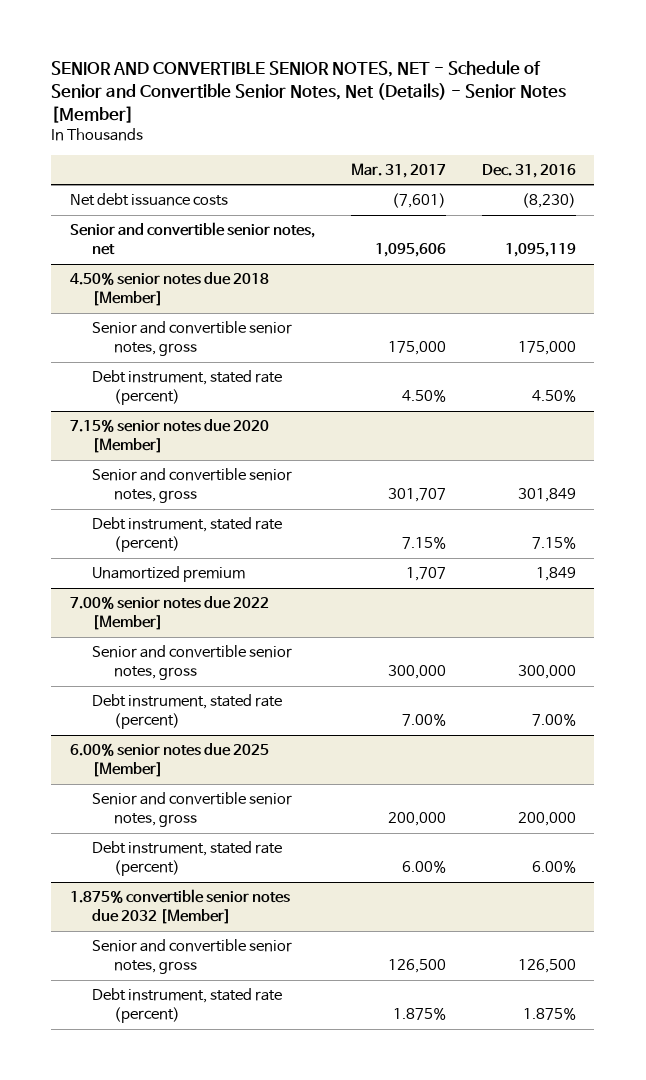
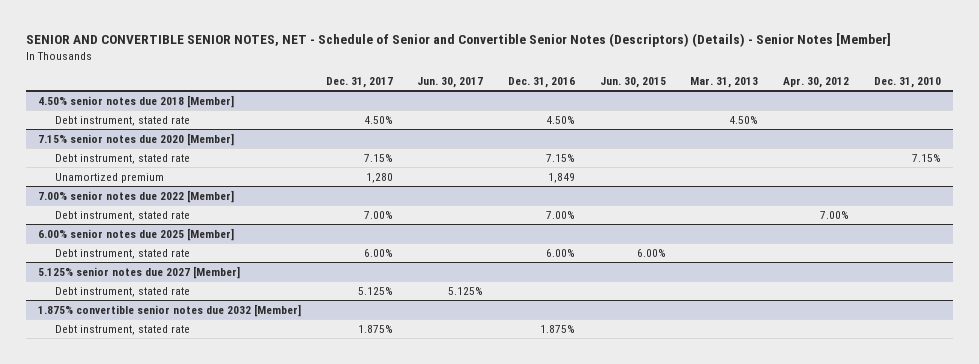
- SENIOR AND CONVERTIBLE SENIOR NOTES, NET - Schedule of Senior and Convertible Senior Notes, Net (Details) - Senior Notes [Member]
+ SENIOR AND CONVERTIBLE SENIOR NOTES, NET - Schedule of Senior and Convertible Senior Notes (Descriptors) (Details) - Senior Notes [Member]
- | Mar. 31, 2017 | Dec. 31, 2016
+ | Dec. 31, 2017 | Jun. 30, 2017 | Dec. 31, 2016 | Jun. 30, 2015 | Mar. 31, 2013 | Apr. 30, 2012 | Dec. 31, 2010
- Net debt issuance costs | (7,601) | (8,230)
- Senior and convertible senior notes, net | 1,095,606 | 1,095,119
@ 4.50% senior notes due 2018 [Member]
- Senior and convertible senior notes, gross | 175,000 | 175,000
- Debt instrument, stated rate (percent) | 4.50% | 4.50%
+ Debt instrument, stated rate | 4.50% | | 4.50% | | 4.50% | |
@ 7.15% senior notes due 2020 [Member]
- Senior and convertible senior notes, gross | 301,707 | 301,849
- Debt instrument, stated rate (percent) | 7.15% | 7.15%
+ Debt instrument, stated rate | 7.15% | | 7.15% | | | | 7.15%
@ 7.00% senior notes due 2022 [Member]
- Senior and convertible senior notes, gross | 300,000 | 300,000
- Debt instrument, stated rate (percent) | 7.00% | 7.00%
+ Debt instrument, stated rate | 7.00% | | 7.00% | | | 7.00% |
@ 6.00% senior notes due 2025 [Member]
- Senior and convertible senior notes, gross | 200,000 | 200,000
- Debt instrument, stated rate (percent) | 6.00% | 6.00%
+ Debt instrument, stated rate | 6.00% | | 6.00% | 6.00% | | |
+ 5.125% senior notes due 2027 [Member]
+ Debt instrument, stated rate | 5.125% | 5.125% | | | | |
@ 1.875% convertible senior notes due 2032 [Member]
- Senior and convertible senior notes, gross | 126,500 | 126,500
- Debt instrument, stated rate (percent) | 1.875% | 1.875%
+ Debt instrument, stated rate | 1.875% | | 1.875% | | | |

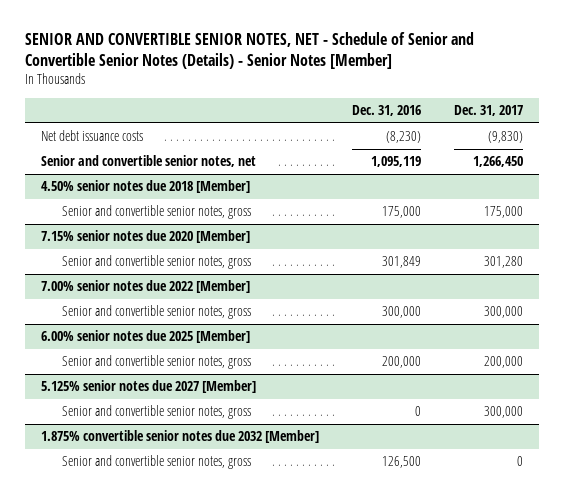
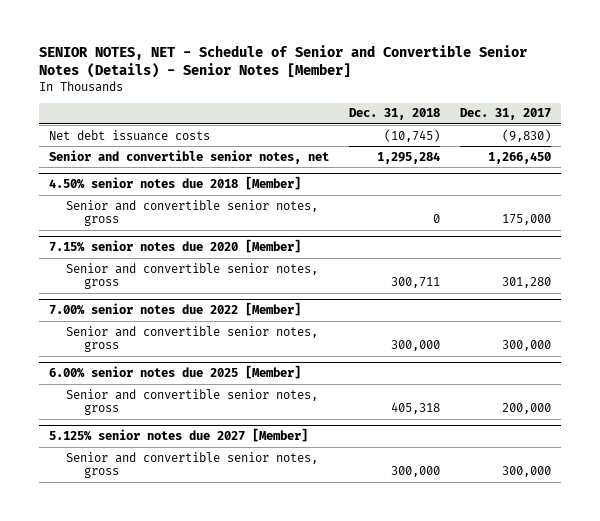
- SENIOR AND CONVERTIBLE SENIOR NOTES, NET - Schedule of Senior and Convertible Senior Notes (Details) - Senior Notes [Member]
+ SENIOR NOTES, NET - Schedule of Senior and Convertible Senior Notes (Details) - Senior Notes [Member]
- | Dec. 31, 2016 | Dec. 31, 2017
+ | Dec. 31, 2018 | Dec. 31, 2017
- 1.875% convertible senior notes due 2032 [Member]
- Senior and convertible senior notes, gross | 126,500 | 0

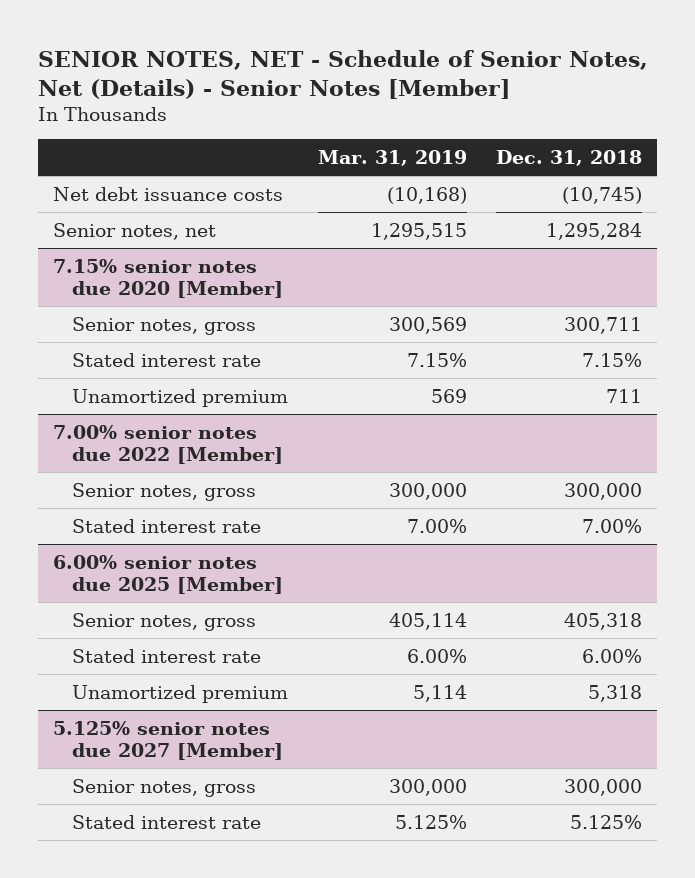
- SENIOR NOTES, NET - Schedule of Senior and Convertible Senior Notes (Details) - Senior Notes [Member]
+ SENIOR NOTES, NET - Schedule of Senior Notes, Net (Details) - Senior Notes [Member]
- | Dec. 31, 2018 | Dec. 31, 2017
+ | Mar. 31, 2019 | Dec. 31, 2018
- Senior and convertible senior notes, net | 1,295,284 | 1,266,450
- 4.50% senior notes due 2018 [Member]
- Senior and convertible senior notes, gross | 0 | 175,000
+ Senior notes, net | 1,295,515 | 1,295,284
@ 7.15% senior notes due 2020 [Member]
- Senior and convertible senior notes, gross | 300,711 | 301,280
+ Senior notes, gross | 300,569 | 300,711
+ Stated interest rate | 7.15% | 7.15%
+ Unamortized premium | 569 | 711
@ 7.00% senior notes due 2022 [Member]
- Senior and convertible senior notes, gross | 300,000 | 300,000
+ Senior notes, gross | 300,000 | 300,000
+ Stated interest rate | 7.00% | 7.00%
@ 6.00% senior notes due 2025 [Member]
- Senior and convertible senior notes, gross | 405,318 | 200,000
+ Senior notes, gross | 405,114 | 405,318
+ Stated interest rate | 6.00% | 6.00%
+ Unamortized premium | 5,114 | 5,318
@ 5.125% senior notes due 2027 [Member]
- Senior and convertible senior notes, gross | 300,000 | 300,000
+ Senior notes, gross | 300,000 | 300,000
+ Stated interest rate | 5.125% | 5.125%

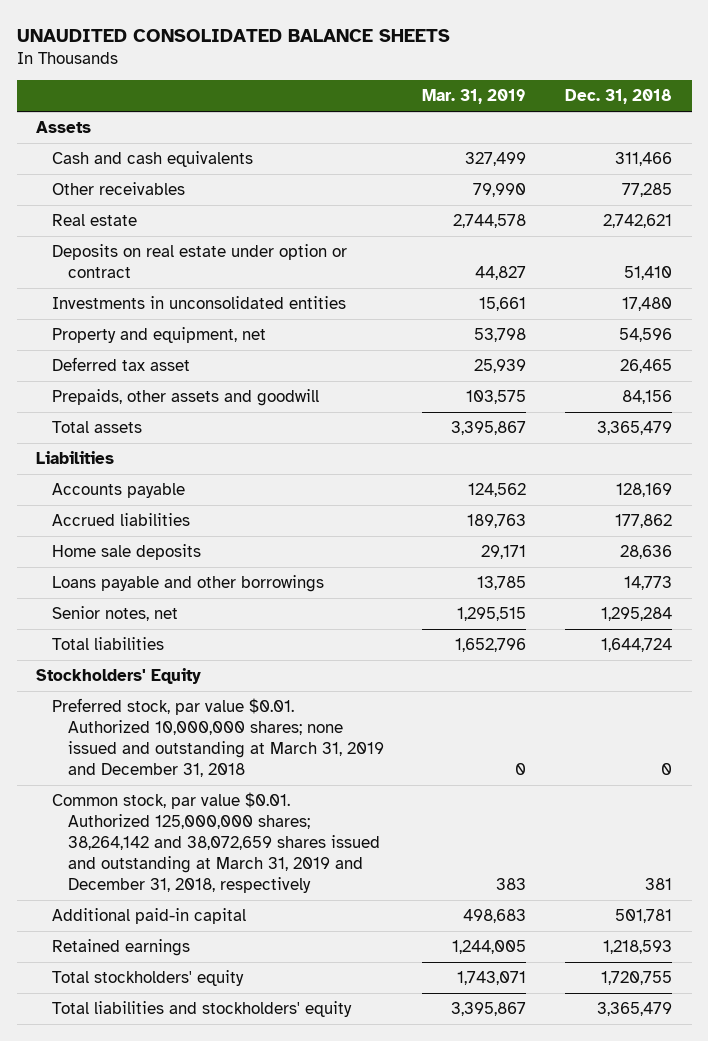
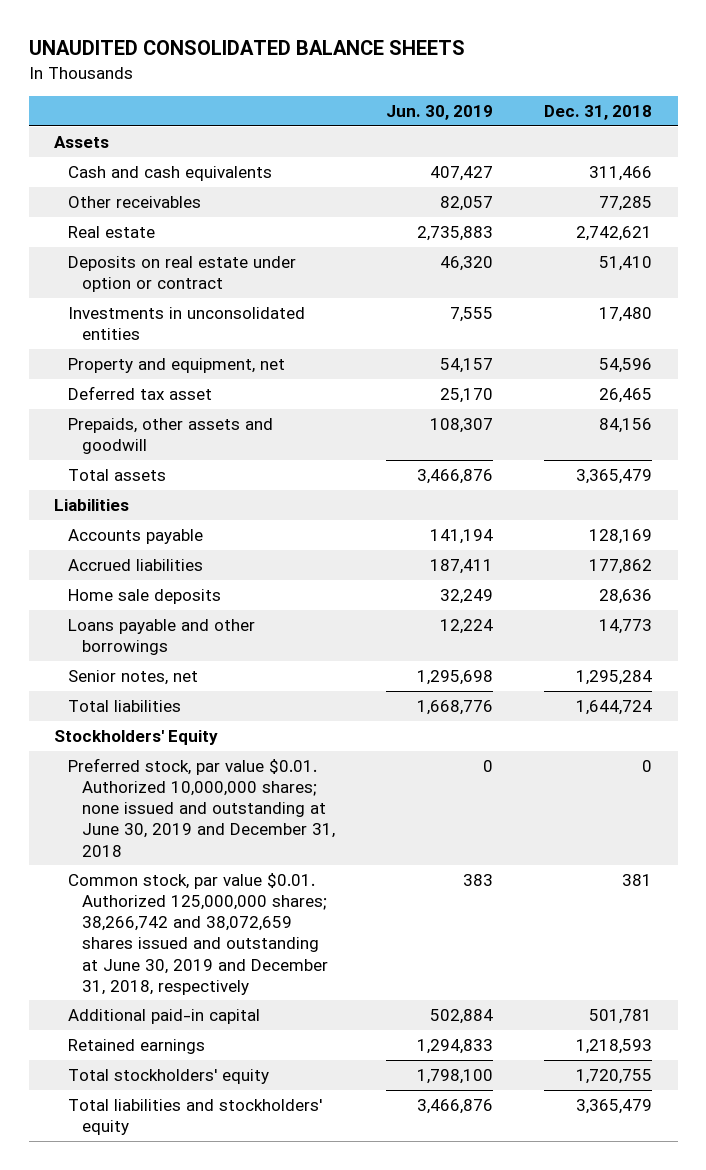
- | Mar. 31, 2019 | Dec. 31, 2018
+ | Jun. 30, 2019 | Dec. 31, 2018
- Preferred stock, par value $0.01. Authorized 10,000,000 shares; none issued and outstanding at March 31, 2019 and December 31, 2018 | 0 | 0
- Common stock, par value $0.01. Authorized 125,000,000 shares; 38,264,142 and 38,072,659 shares issued and outstanding at March 31, 2019 and December 31, 2018, respectively | 383 | 381
+ Preferred stock, par value $0.01. Authorized 10,000,000 shares; none issued and outstanding at June 30, 2019 and December 31, 2018 | 0 | 0
+ Common stock, par value $0.01. Authorized 125,000,000 shares; 38,266,742 and 38,072,659 shares issued and outstanding at June 30, 2019 and December 31, 2018, respectively | 383 | 381

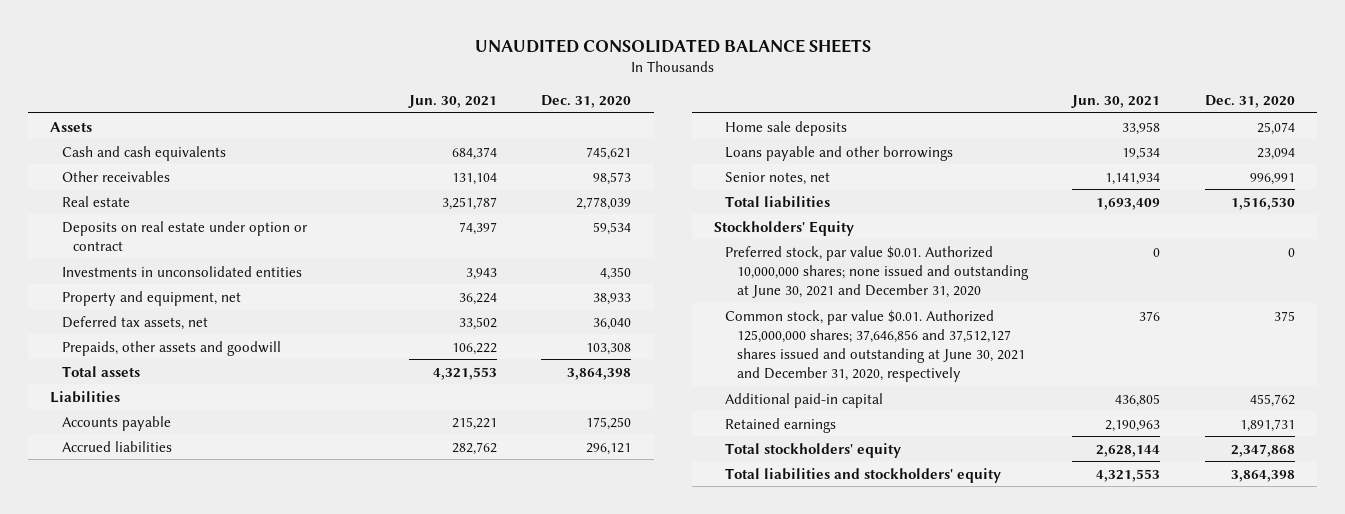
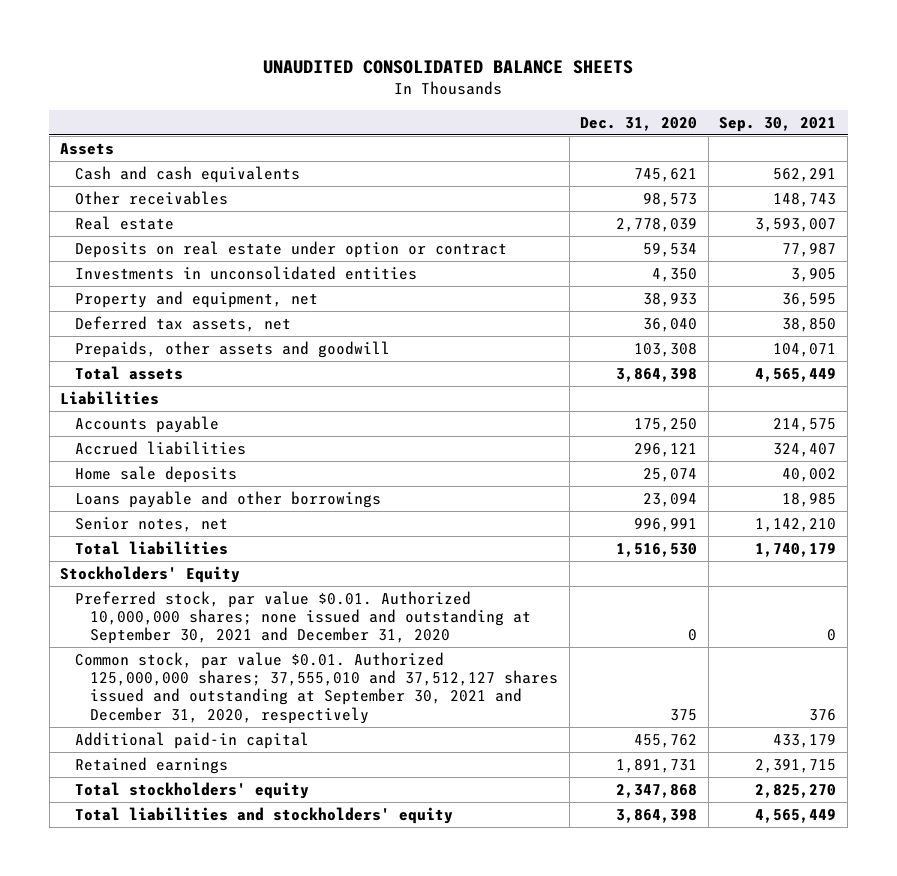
- | Jun. 30, 2021 | Dec. 31, 2020
+ | Dec. 31, 2020 | Sep. 30, 2021
- Preferred stock, par value $0.01. Authorized 10,000,000 shares; none issued and outstanding at June 30, 2021 and December 31, 2020 | 0 | 0
- Common stock, par value $0.01. Authorized 125,000,000 shares; 37,646,856 and 37,512,127 shares issued and outstanding at June 30, 2021 and December 31, 2020, respectively | 376 | 375
+ Preferred stock, par value $0.01. Authorized 10,000,000 shares; none issued and outstanding at September 30, 2021 and December 31, 2020 | 0 | 0
+ Common stock, par value $0.01. Authorized 125,000,000 shares; 37,555,010 and 37,512,127 shares issued and outstanding at September 30, 2021 and December 31, 2020, respectively | 375 | 376

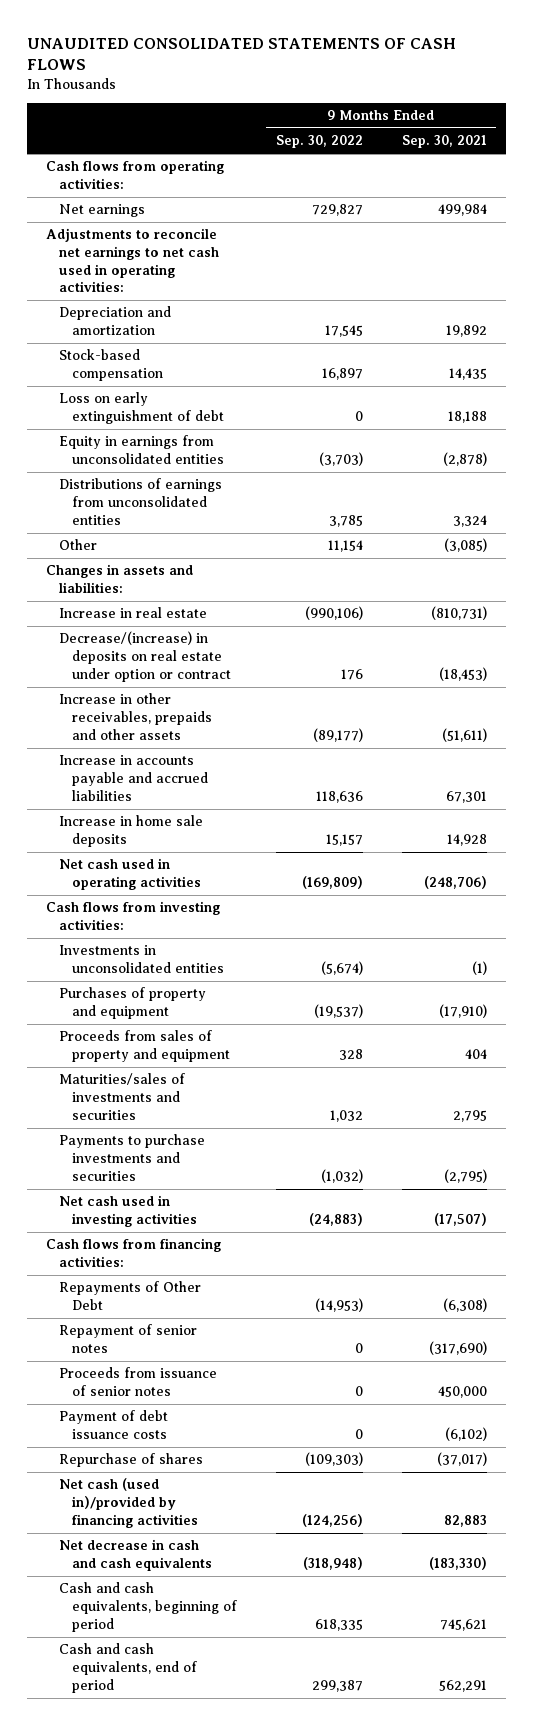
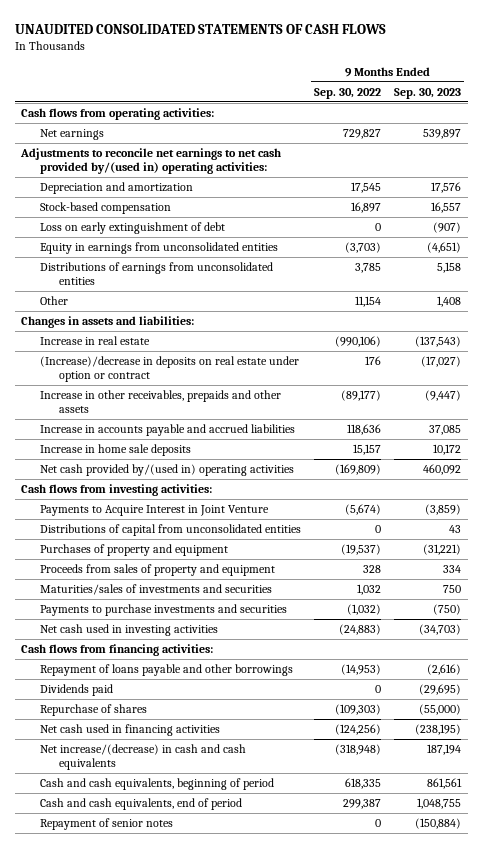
- | 9 Months Ended Sep. 30, 2022 | 9 Months Ended Sep. 30, 2021
+ | 9 Months Ended Sep. 30, 2022 | 9 Months Ended Sep. 30, 2023
- Adjustments to reconcile net earnings to net cash used in operating activities:
+ Adjustments to reconcile net earnings to net cash provided by/(used in) operating activities:
- Decrease/(increase) in deposits on real estate under option or contract | 176 | (18,453)
+ (Increase)/decrease in deposits on real estate under option or contract | 176 | (17,027)
- Net cash used in operating activities | (169,809) | (248,706)
+ Net cash provided by/(used in) operating activities | (169,809) | 460,092
- Investments in unconsolidated entities | (5,674) | (1)
+ Payments to Acquire Interest in Joint Venture | (5,674) | (3,859)
+ Distributions of capital from unconsolidated entities | 0 | 43
- Repayments of Other Debt | (14,953) | (6,308)
- Proceeds from issuance of senior notes | 0 | 450,000
- Payment of debt issuance costs | 0 | (6,102)
+ Repayment of loans payable and other borrowings | (14,953) | (2,616)
+ Dividends paid | 0 | (29,695)
- Net cash (used in)/provided by financing activities | (124,256) | 82,883
- Net decrease in cash and cash equivalents | (318,948) | (183,330)
+ Net cash used in financing activities | (124,256) | (238,195)
+ Net increase/(decrease) in cash and cash equivalents | (318,948) | 187,194
moved down: Repayment of senior notes | 0 | (150,884)

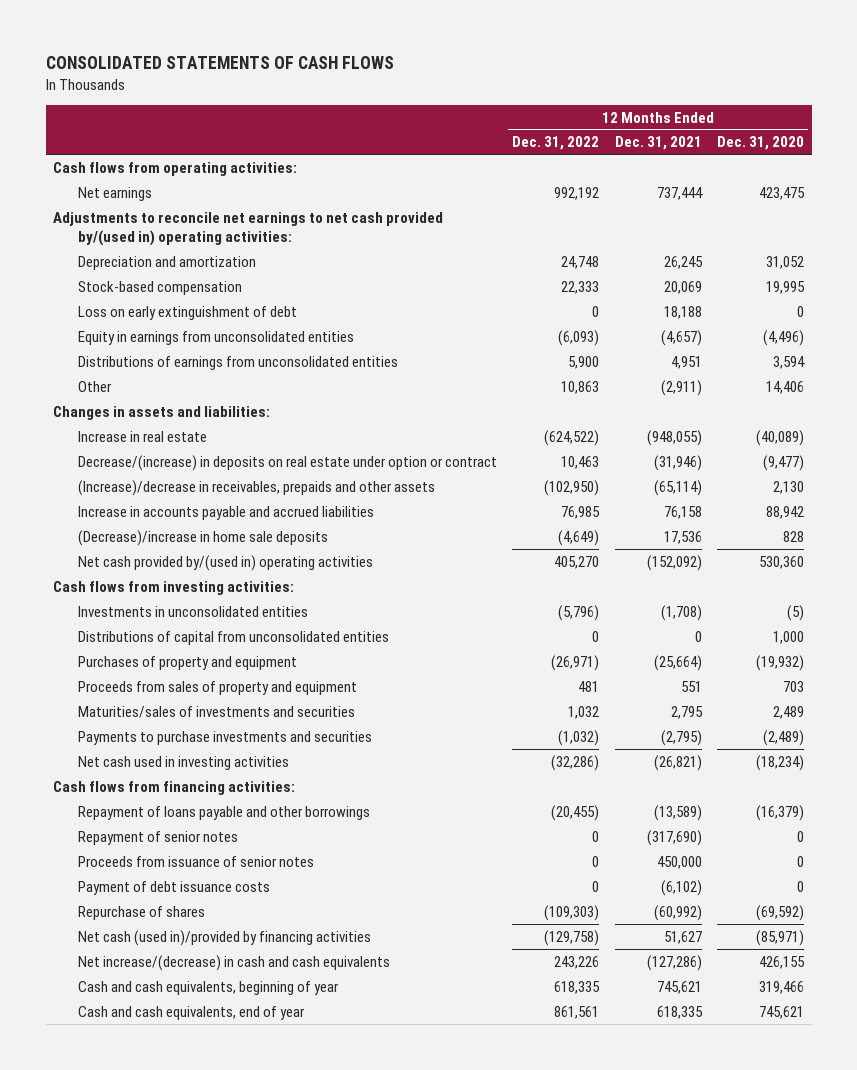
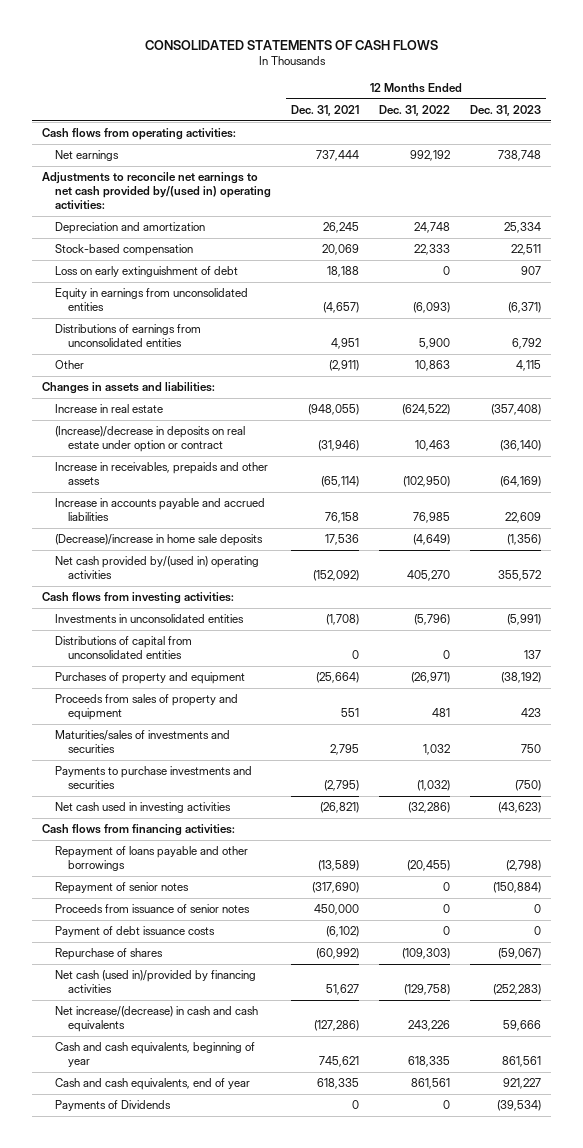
- | 12 Months Ended Dec. 31, 2022 | 12 Months Ended Dec. 31, 2021 | 12 Months Ended Dec. 31, 2020
+ | 12 Months Ended Dec. 31, 2021 | 12 Months Ended Dec. 31, 2022 | 12 Months Ended Dec. 31, 2023
- Decrease/(increase) in deposits on real estate under option or contract | 10,463 | (31,946) | (9,477)
- (Increase)/decrease in receivables, prepaids and other assets | (102,950) | (65,114) | 2,130
+ (Increase)/decrease in deposits on real estate under option or contract | (31,946) | 10,463 | (36,140)
+ Increase in receivables, prepaids and other assets | (65,114) | (102,950) | (64,169)
+ Payments of Dividends | 0 | 0 | (39,534)

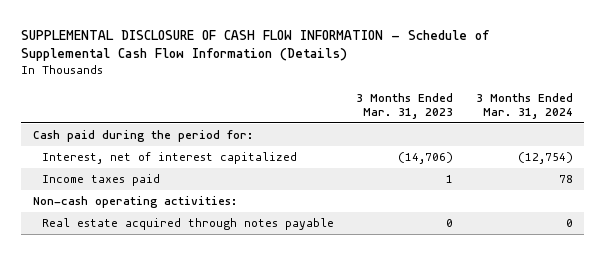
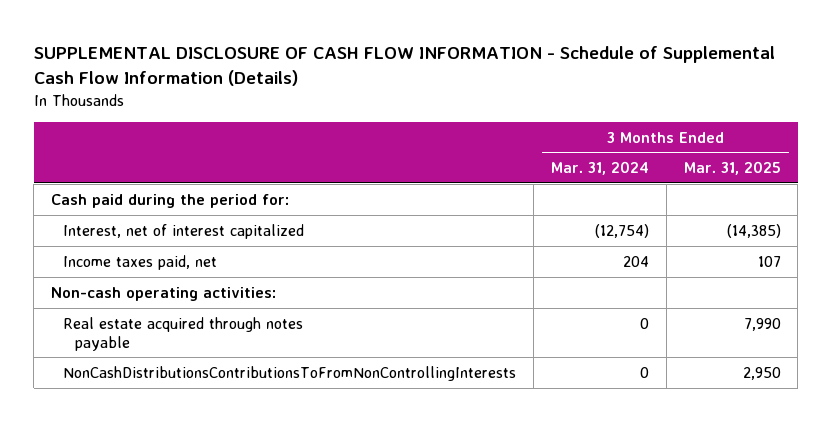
- | 3 Months Ended Mar. 31, 2023 | 3 Months Ended Mar. 31, 2024
+ | 3 Months Ended Mar. 31, 2024 | 3 Months Ended Mar. 31, 2025
- Income taxes paid | 1 | 78
+ Income taxes paid, net | 204 | 107
+ NonCashDistributionsContributionsToFromNonControllingInterests | 0 | 2,950

